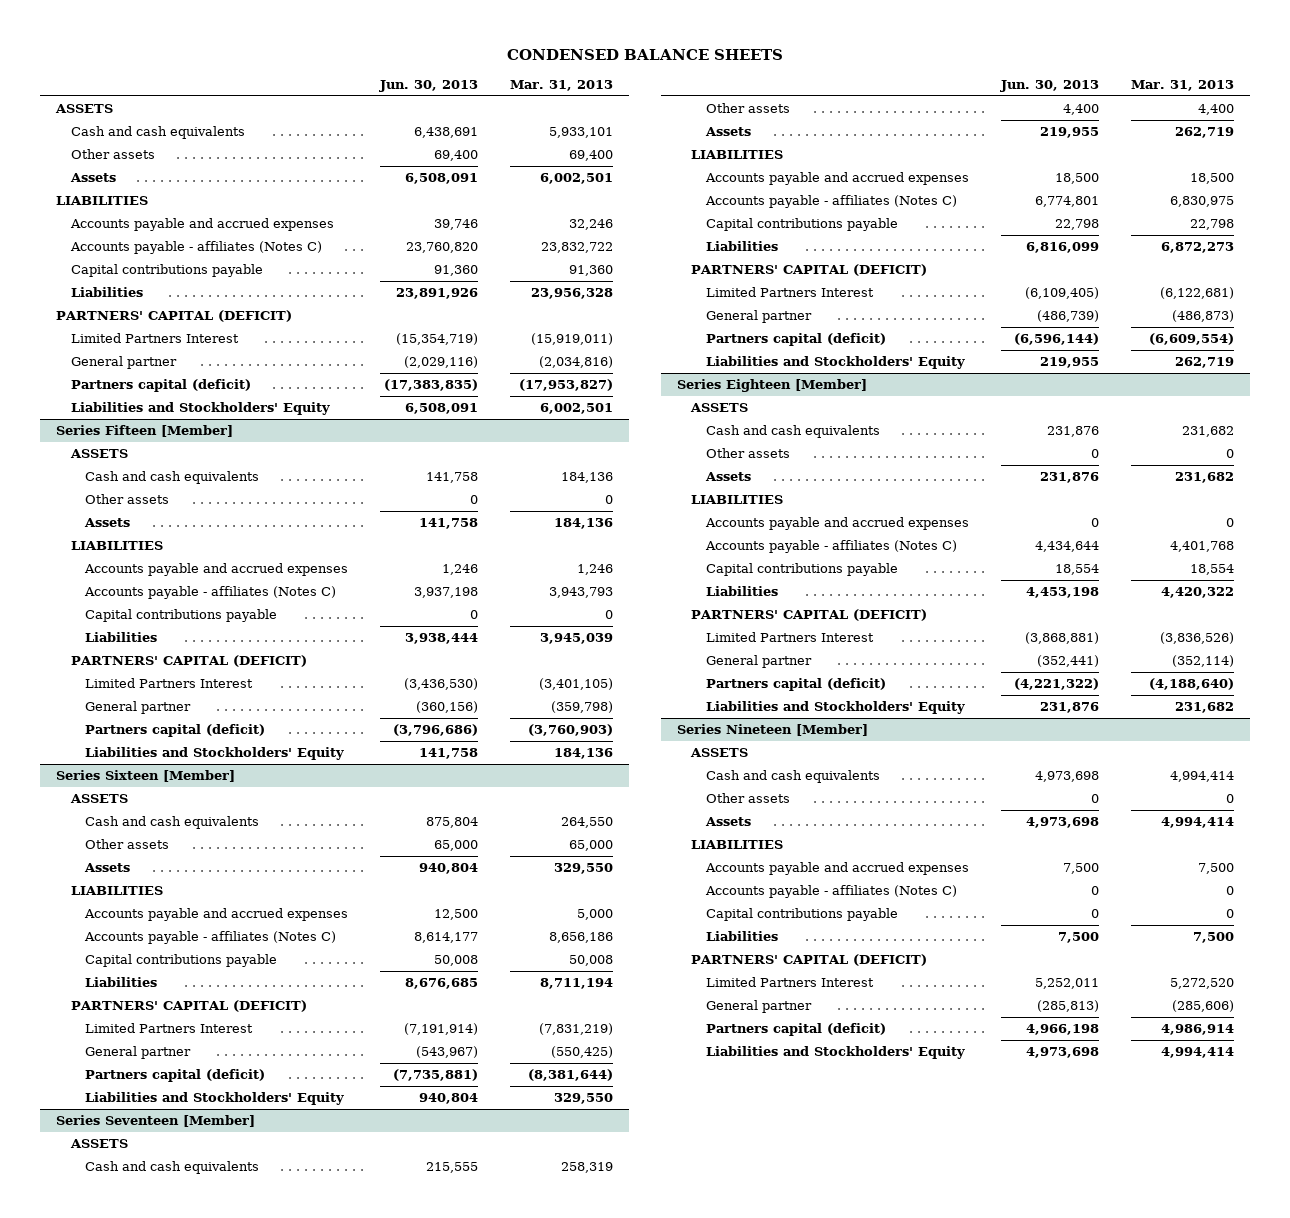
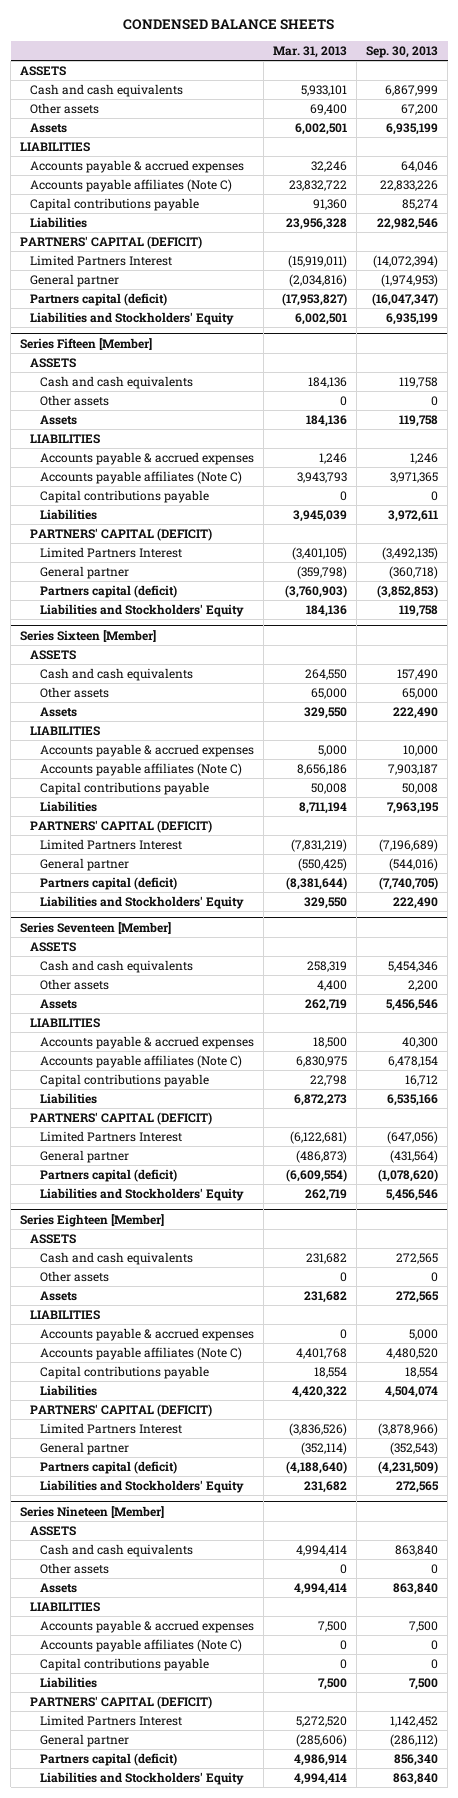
- | Jun. 30, 2013 | Mar. 31, 2013
+ | Mar. 31, 2013 | Sep. 30, 2013
- Accounts payable and accrued expenses | 39,746 | 32,246
- Accounts payable - affiliates (Notes C) | 23,760,820 | 23,832,722
+ Accounts payable & accrued expenses | 32,246 | 64,046
+ Accounts payable affiliates (Note C) | 23,832,722 | 22,833,226
@ Series Fifteen [Member]
- Accounts payable and accrued expenses | 1,246 | 1,246
- Accounts payable - affiliates (Notes C) | 3,937,198 | 3,943,793
+ Accounts payable & accrued expenses | 1,246 | 1,246
+ Accounts payable affiliates (Note C) | 3,943,793 | 3,971,365
@ Series Sixteen [Member]
- Accounts payable and accrued expenses | 12,500 | 5,000
- Accounts payable - affiliates (Notes C) | 8,614,177 | 8,656,186
+ Accounts payable & accrued expenses | 5,000 | 10,000
+ Accounts payable affiliates (Note C) | 8,656,186 | 7,903,187
@ Series Seventeen [Member]
- Accounts payable and accrued expenses | 18,500 | 18,500
- Accounts payable - affiliates (Notes C) | 6,774,801 | 6,830,975
+ Accounts payable & accrued expenses | 18,500 | 40,300
+ Accounts payable affiliates (Note C) | 6,830,975 | 6,478,154
@ Series Eighteen [Member]
- Accounts payable and accrued expenses | 0 | 0
- Accounts payable - affiliates (Notes C) | 4,434,644 | 4,401,768
+ Accounts payable & accrued expenses | 0 | 5,000
+ Accounts payable affiliates (Note C) | 4,401,768 | 4,480,520
@ Series Nineteen [Member]
- Accounts payable and accrued expenses | 7,500 | 7,500
- Accounts payable - affiliates (Notes C) | 0 | 0
+ Accounts payable & accrued expenses | 7,500 | 7,500
+ Accounts payable affiliates (Note C) | 0 | 0

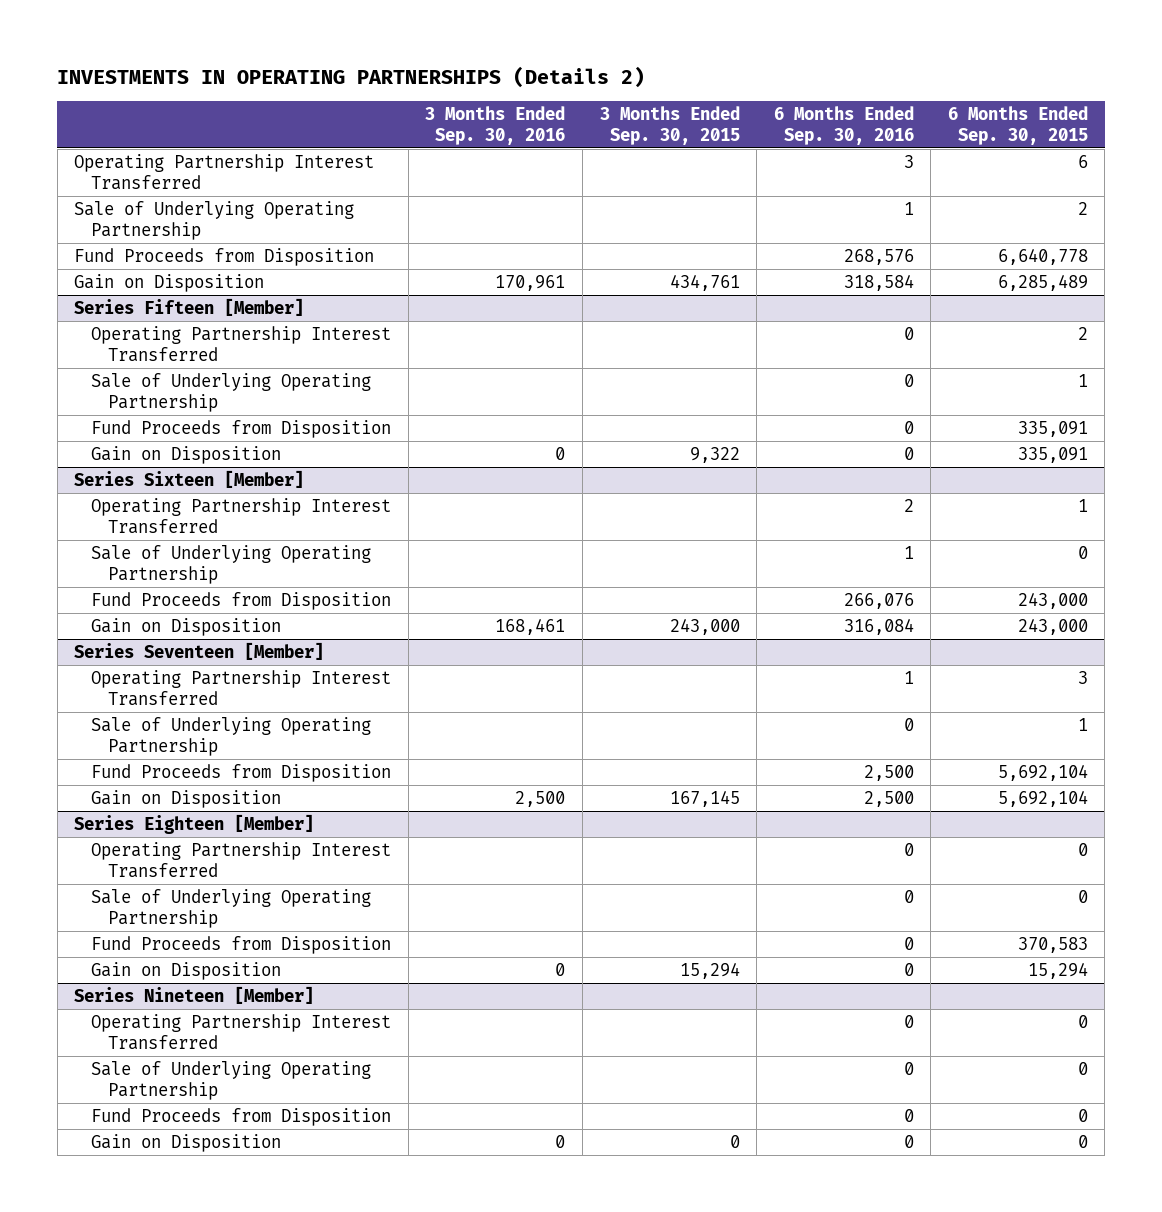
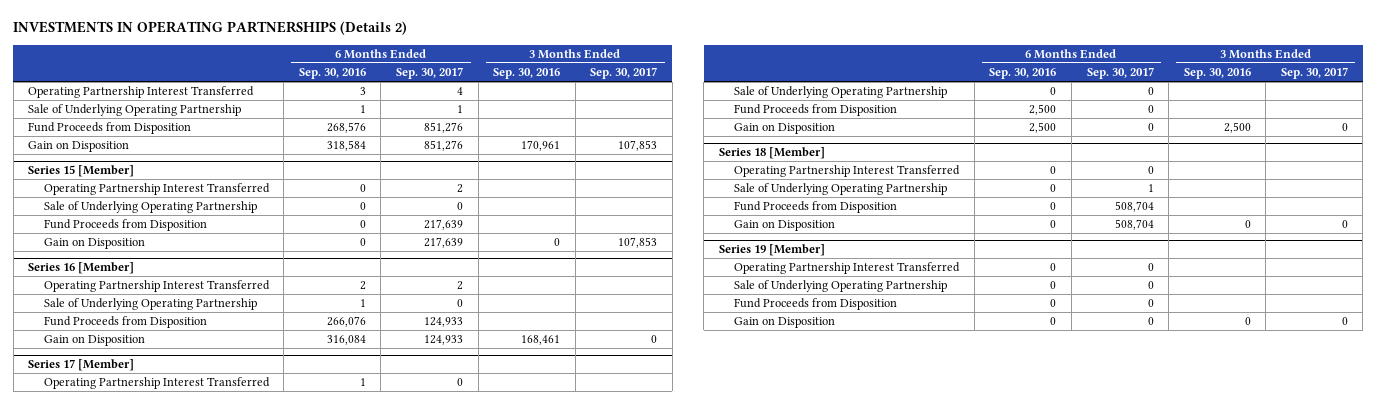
- | 3 Months Ended Sep. 30, 2016 | 3 Months Ended Sep. 30, 2015 | 6 Months Ended Sep. 30, 2016 | 6 Months Ended Sep. 30, 2015
+ | 6 Months Ended Sep. 30, 2016 | 6 Months Ended Sep. 30, 2017 | 3 Months Ended Sep. 30, 2016 | 3 Months Ended Sep. 30, 2017
- Series Fifteen [Member]
+ Series 15 [Member]
- Series Sixteen [Member]
+ Series 16 [Member]
- Series Seventeen [Member]
+ Series 17 [Member]
- Series Eighteen [Member]
+ Series 18 [Member]
- Series Nineteen [Member]
+ Series 19 [Member]

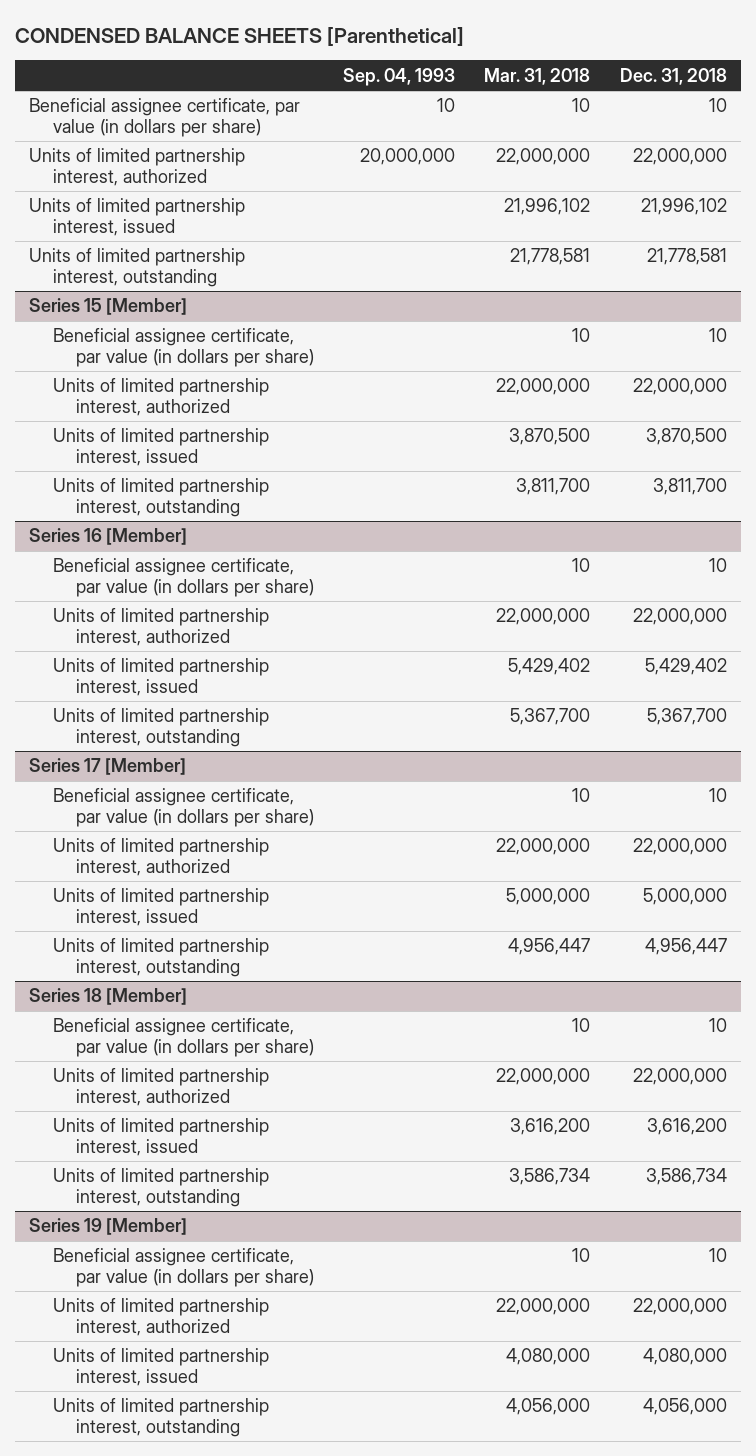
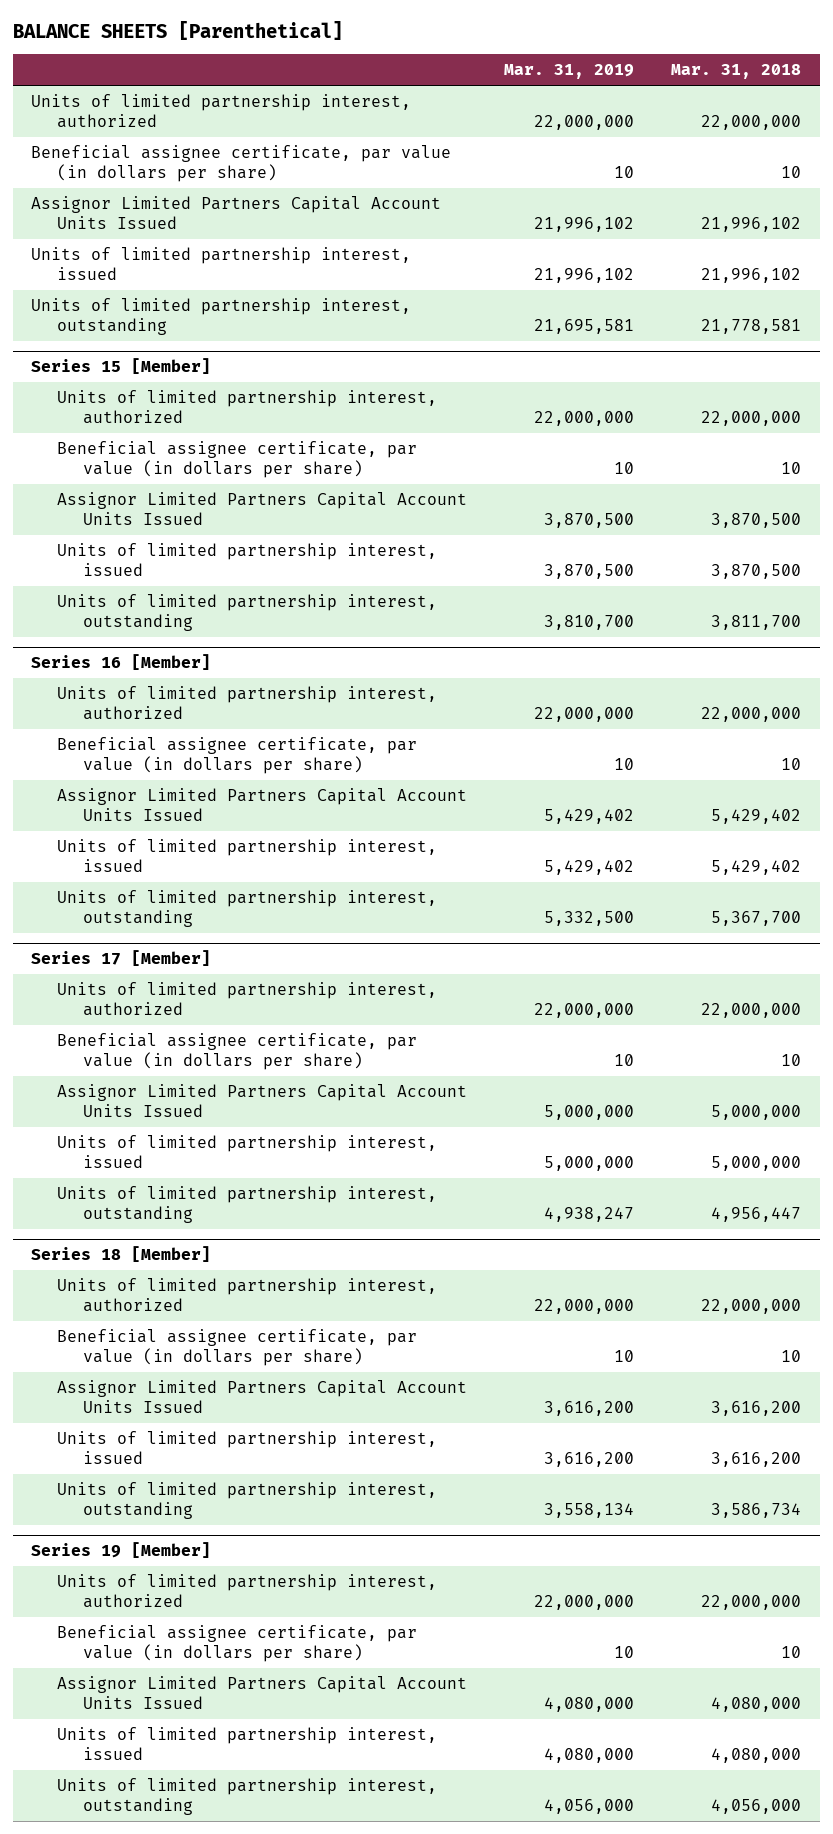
- CONDENSED BALANCE SHEETS [Parenthetical]
+ BALANCE SHEETS [Parenthetical]
- | Sep. 04, 1993 | Mar. 31, 2018 | Dec. 31, 2018
+ | Mar. 31, 2019 | Mar. 31, 2018
moved down: Beneficial assignee certificate, par value (in dollars per share) | 10 | 10
+ Assignor Limited Partners Capital Account Units Issued | 21,996,102 | 21,996,102
@ Series 15 [Member]
moved down: Beneficial assignee certificate, par value (in dollars per share) | 10 | 10
+ Assignor Limited Partners Capital Account Units Issued | 3,870,500 | 3,870,500
@ Series 16 [Member]
moved down: Beneficial assignee certificate, par value (in dollars per share) | 10 | 10
+ Assignor Limited Partners Capital Account Units Issued | 5,429,402 | 5,429,402
@ Series 17 [Member]
moved down: Beneficial assignee certificate, par value (in dollars per share) | 10 | 10
+ Assignor Limited Partners Capital Account Units Issued | 5,000,000 | 5,000,000
@ Series 18 [Member]
moved down: Beneficial assignee certificate, par value (in dollars per share) | 10 | 10
+ Assignor Limited Partners Capital Account Units Issued | 3,616,200 | 3,616,200
@ Series 19 [Member]
moved down: Beneficial assignee certificate, par value (in dollars per share) | 10 | 10
+ Assignor Limited Partners Capital Account Units Issued | 4,080,000 | 4,080,000

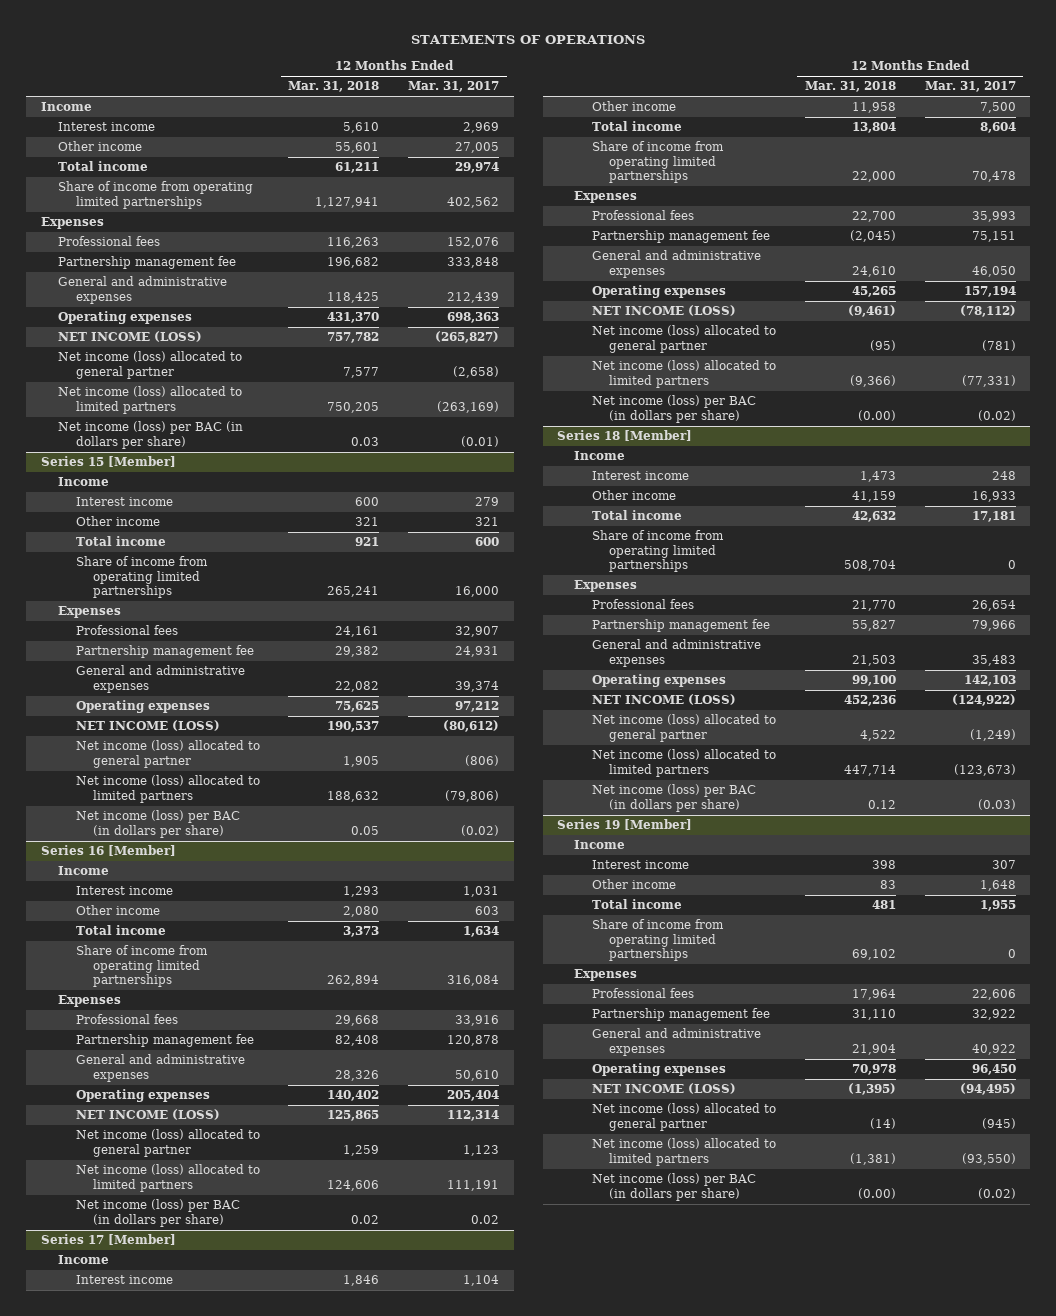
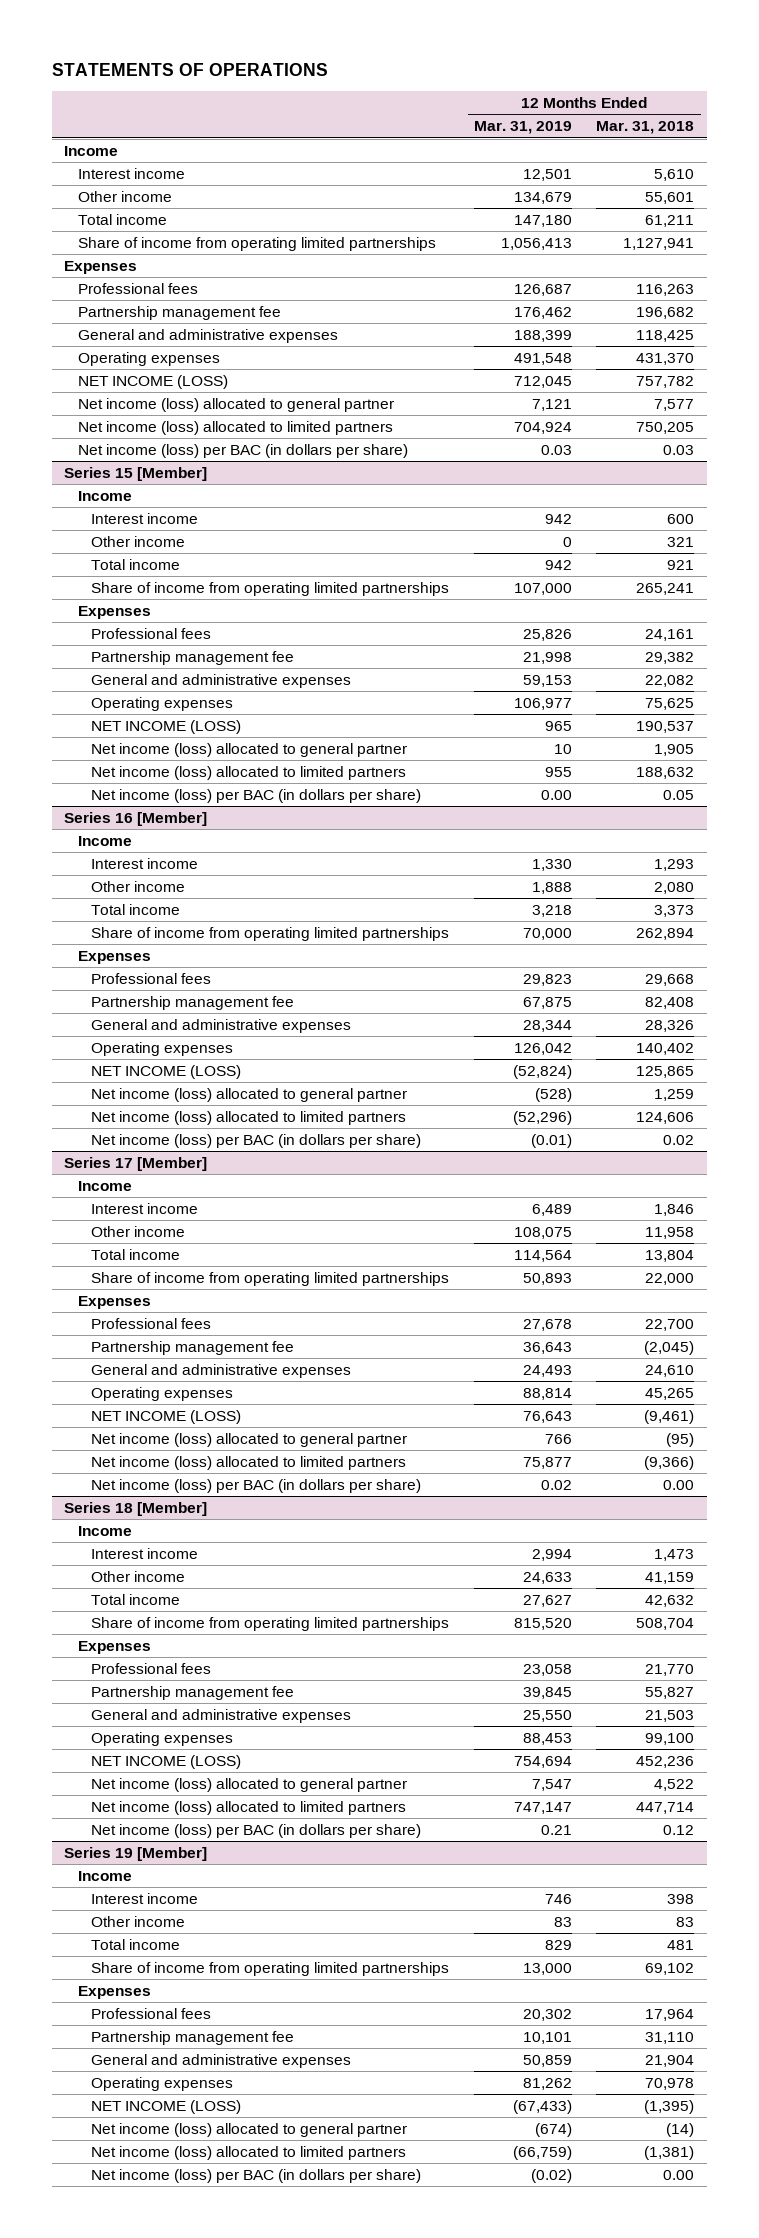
- | 12 Months Ended Mar. 31, 2018 | 12 Months Ended Mar. 31, 2017
+ | 12 Months Ended Mar. 31, 2019 | 12 Months Ended Mar. 31, 2018
@ Series 17 [Member]
- Net income (loss) per BAC (in dollars per share) | (0.00) | (0.02)
+ Net income (loss) per BAC (in dollars per share) | 0.02 | 0.00
@ Series 19 [Member]
- Net income (loss) per BAC (in dollars per share) | (0.00) | (0.02)
+ Net income (loss) per BAC (in dollars per share) | (0.02) | 0.00

